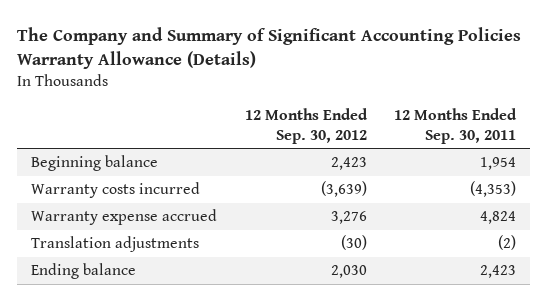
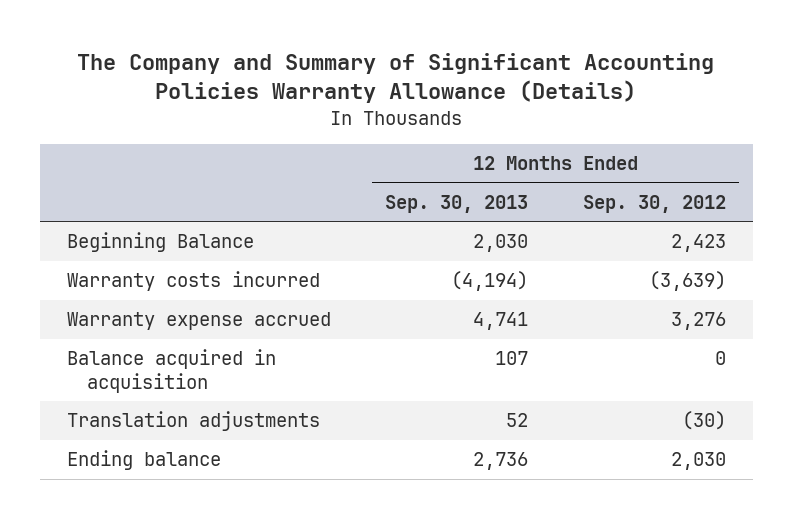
- | 12 Months Ended Sep. 30, 2012 | 12 Months Ended Sep. 30, 2011
+ | 12 Months Ended Sep. 30, 2013 | 12 Months Ended Sep. 30, 2012
- Beginning balance | 2,423 | 1,954
+ Beginning Balance | 2,030 | 2,423
+ Balance acquired in acquisition | 107 | 0

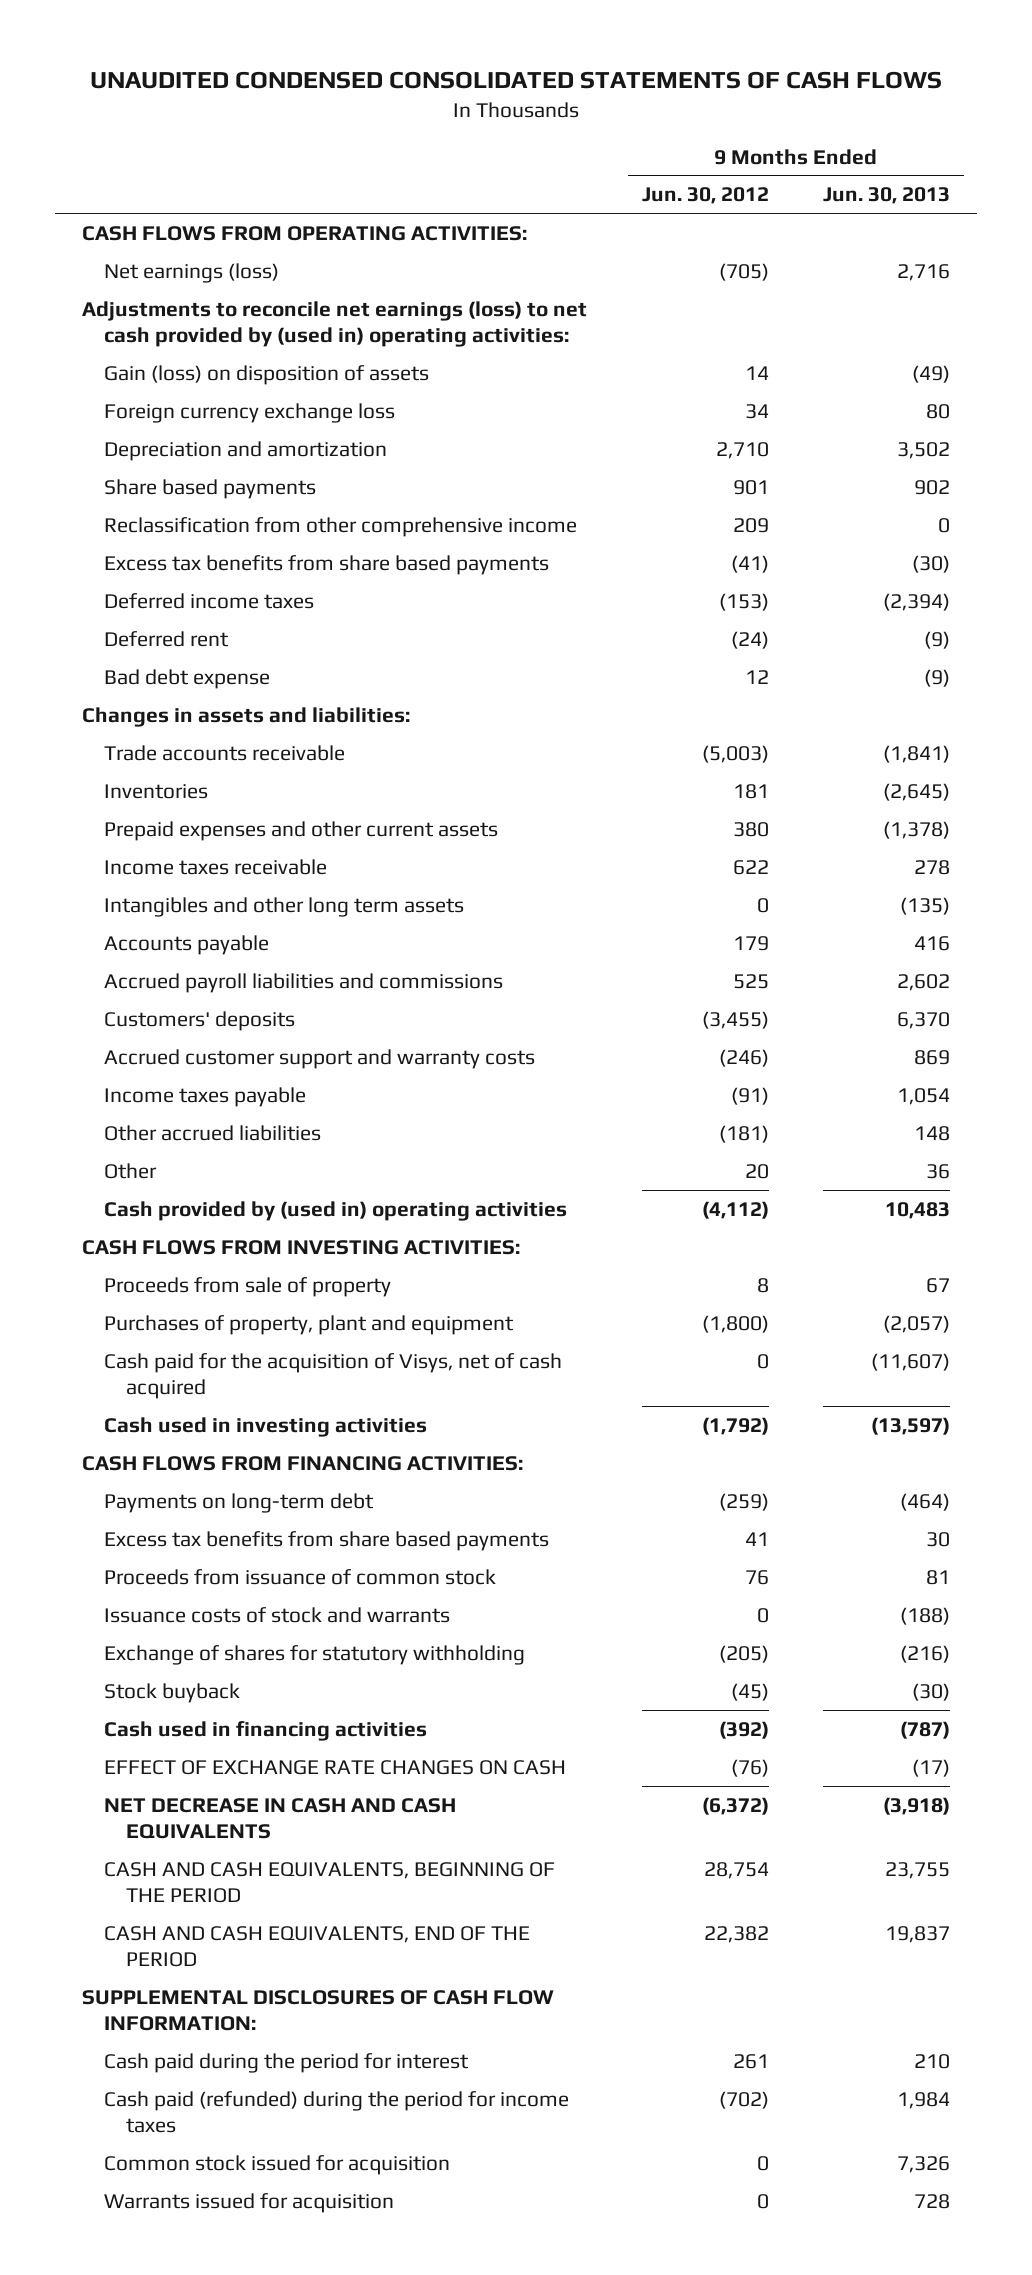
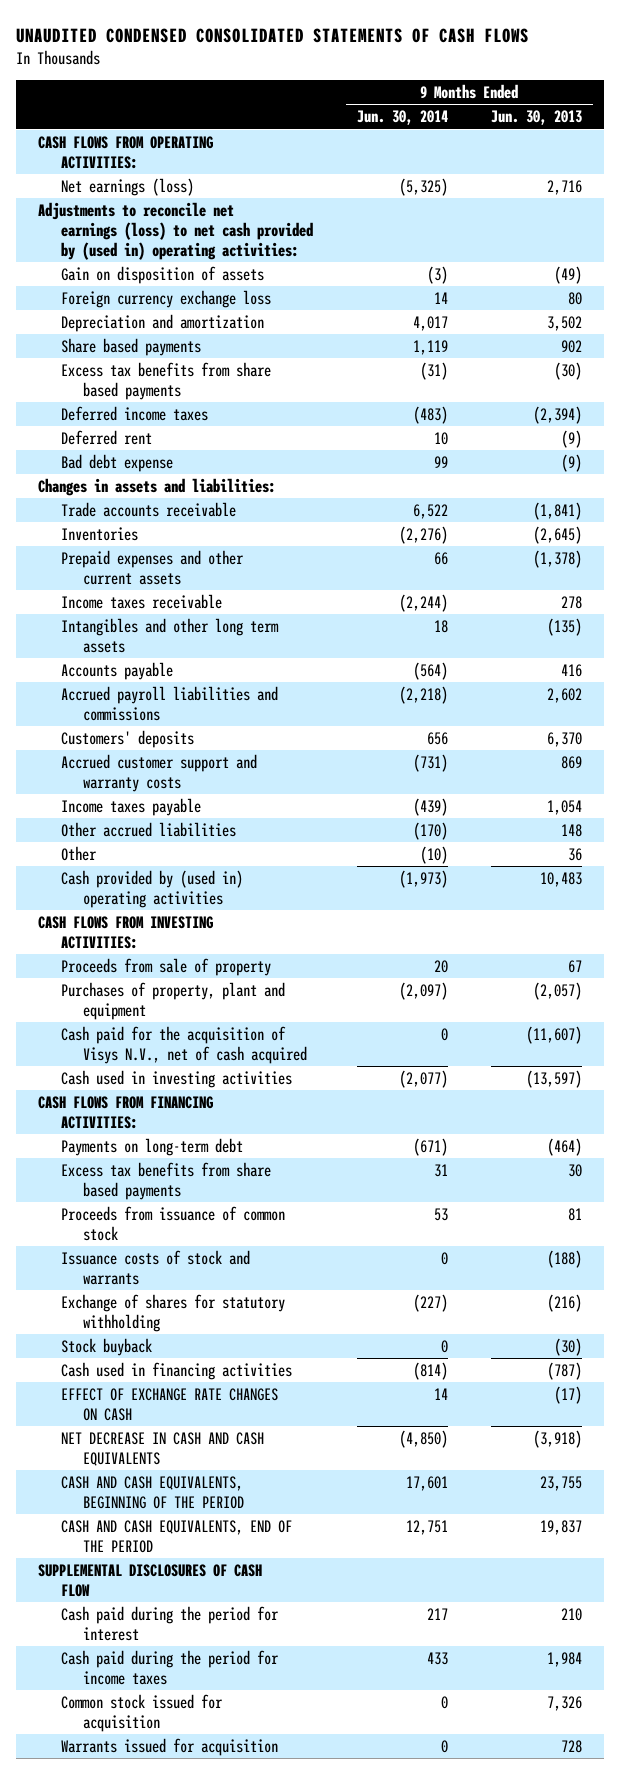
- | 9 Months Ended Jun. 30, 2012 | 9 Months Ended Jun. 30, 2013
+ | 9 Months Ended Jun. 30, 2014 | 9 Months Ended Jun. 30, 2013
- Gain (loss) on disposition of assets | 14 | (49)
+ Gain on disposition of assets | (3) | (49)
- Reclassification from other comprehensive income | 209 | 0
- Cash paid for the acquisition of Visys, net of cash acquired | 0 | (11,607)
+ Cash paid for the acquisition of Visys N.V., net of cash acquired | 0 | (11,607)
- SUPPLEMENTAL DISCLOSURES OF CASH FLOW INFORMATION:
+ SUPPLEMENTAL DISCLOSURES OF CASH FLOW
- Cash paid (refunded) during the period for income taxes | (702) | 1,984
+ Cash paid during the period for income taxes | 433 | 1,984

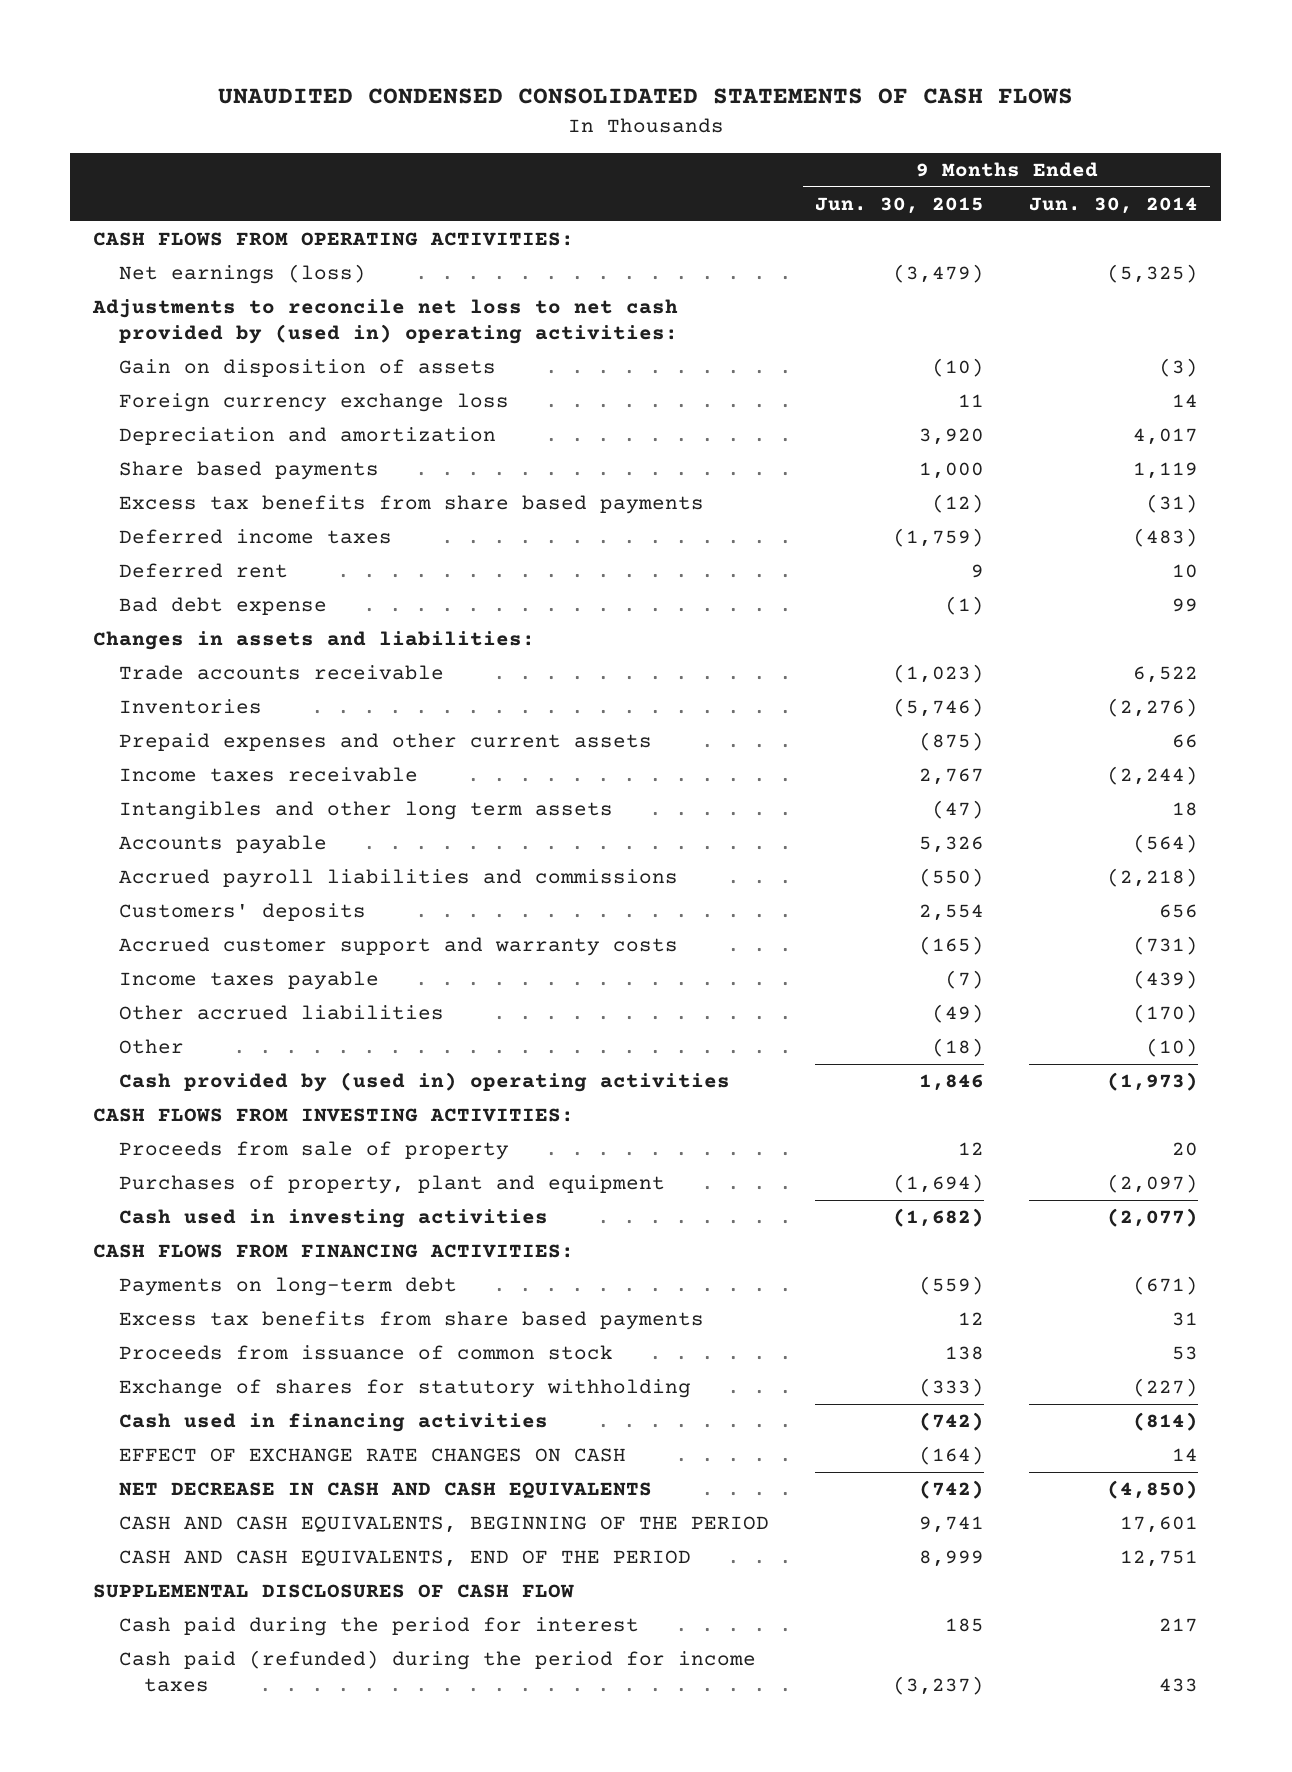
- | 9 Months Ended Jun. 30, 2014 | 9 Months Ended Jun. 30, 2013
+ | 9 Months Ended Jun. 30, 2015 | 9 Months Ended Jun. 30, 2014
- Adjustments to reconcile net earnings (loss) to net cash provided by (used in) operating activities:
+ Adjustments to reconcile net loss to net cash provided by (used in) operating activities:
- Cash paid for the acquisition of Visys N.V., net of cash acquired | 0 | (11,607)
- Issuance costs of stock and warrants | 0 | (188)
- Stock buyback | 0 | (30)
- Cash paid during the period for income taxes | 433 | 1,984
- Common stock issued for acquisition | 0 | 7,326
- Warrants issued for acquisition | 0 | 728
+ Cash paid (refunded) during the period for income taxes | (3,237) | 433

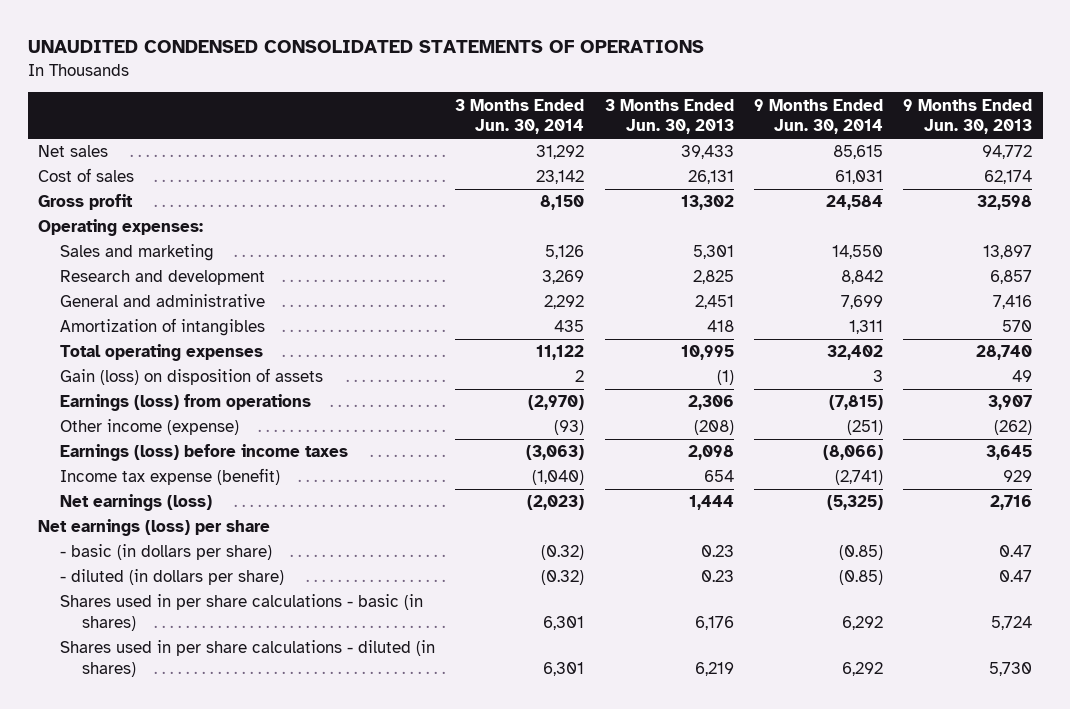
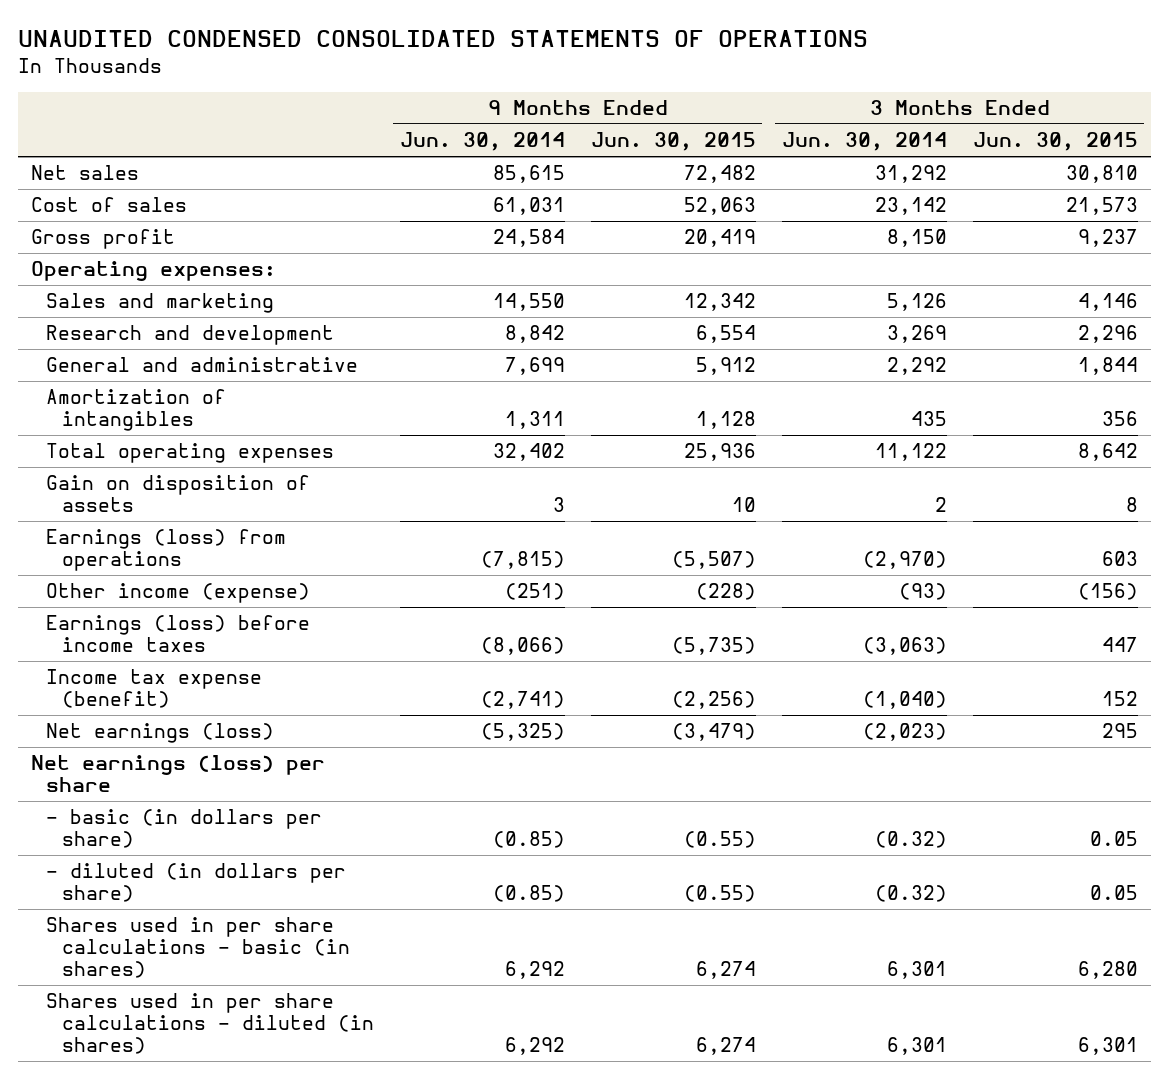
- | 3 Months Ended Jun. 30, 2014 | 3 Months Ended Jun. 30, 2013 | 9 Months Ended Jun. 30, 2014 | 9 Months Ended Jun. 30, 2013
+ | 9 Months Ended Jun. 30, 2014 | 9 Months Ended Jun. 30, 2015 | 3 Months Ended Jun. 30, 2014 | 3 Months Ended Jun. 30, 2015
- Gain (loss) on disposition of assets | 2 | (1) | 3 | 49
+ Gain on disposition of assets | 3 | 10 | 2 | 8

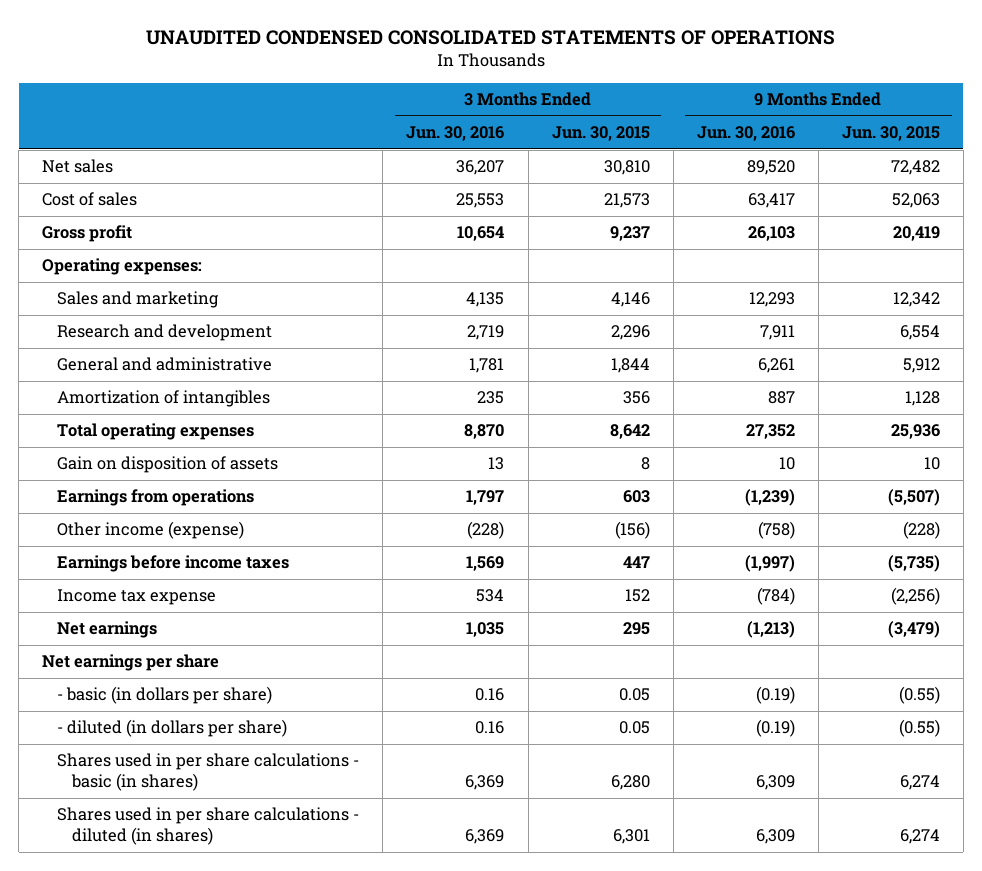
- | 9 Months Ended Jun. 30, 2014 | 9 Months Ended Jun. 30, 2015 | 3 Months Ended Jun. 30, 2014 | 3 Months Ended Jun. 30, 2015
+ | 3 Months Ended Jun. 30, 2016 | 3 Months Ended Jun. 30, 2015 | 9 Months Ended Jun. 30, 2016 | 9 Months Ended Jun. 30, 2015
- Earnings (loss) from operations | (7,815) | (5,507) | (2,970) | 603
+ Earnings from operations | 1,797 | 603 | (1,239) | (5,507)
- Earnings (loss) before income taxes | (8,066) | (5,735) | (3,063) | 447
- Income tax expense (benefit) | (2,741) | (2,256) | (1,040) | 152
- Net earnings (loss) | (5,325) | (3,479) | (2,023) | 295
- Net earnings (loss) per share
+ Earnings before income taxes | 1,569 | 447 | (1,997) | (5,735)
+ Income tax expense | 534 | 152 | (784) | (2,256)
+ Net earnings | 1,035 | 295 | (1,213) | (3,479)
+ Net earnings per share

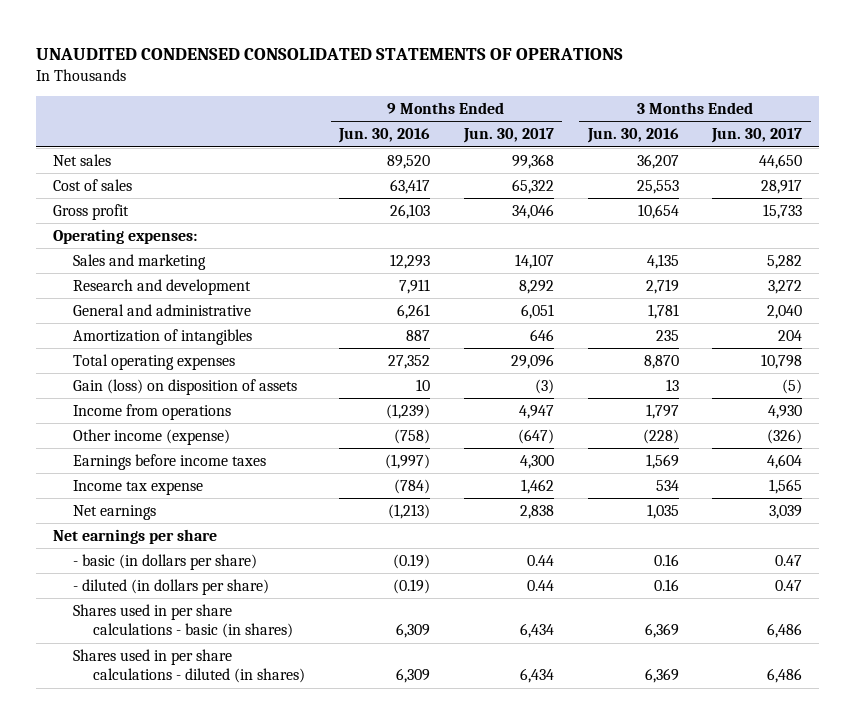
- | 3 Months Ended Jun. 30, 2016 | 3 Months Ended Jun. 30, 2015 | 9 Months Ended Jun. 30, 2016 | 9 Months Ended Jun. 30, 2015
+ | 9 Months Ended Jun. 30, 2016 | 9 Months Ended Jun. 30, 2017 | 3 Months Ended Jun. 30, 2016 | 3 Months Ended Jun. 30, 2017
- Gain on disposition of assets | 13 | 8 | 10 | 10
- Earnings from operations | 1,797 | 603 | (1,239) | (5,507)
+ Gain (loss) on disposition of assets | 10 | (3) | 13 | (5)
+ Income from operations | (1,239) | 4,947 | 1,797 | 4,930

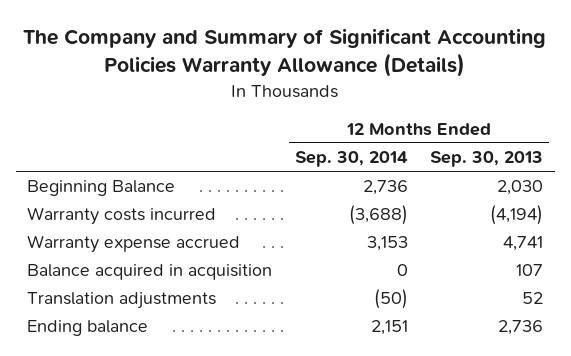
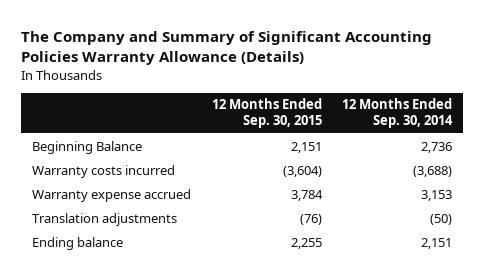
- | 12 Months Ended Sep. 30, 2014 | 12 Months Ended Sep. 30, 2013
+ | 12 Months Ended Sep. 30, 2015 | 12 Months Ended Sep. 30, 2014
- Balance acquired in acquisition | 0 | 107

